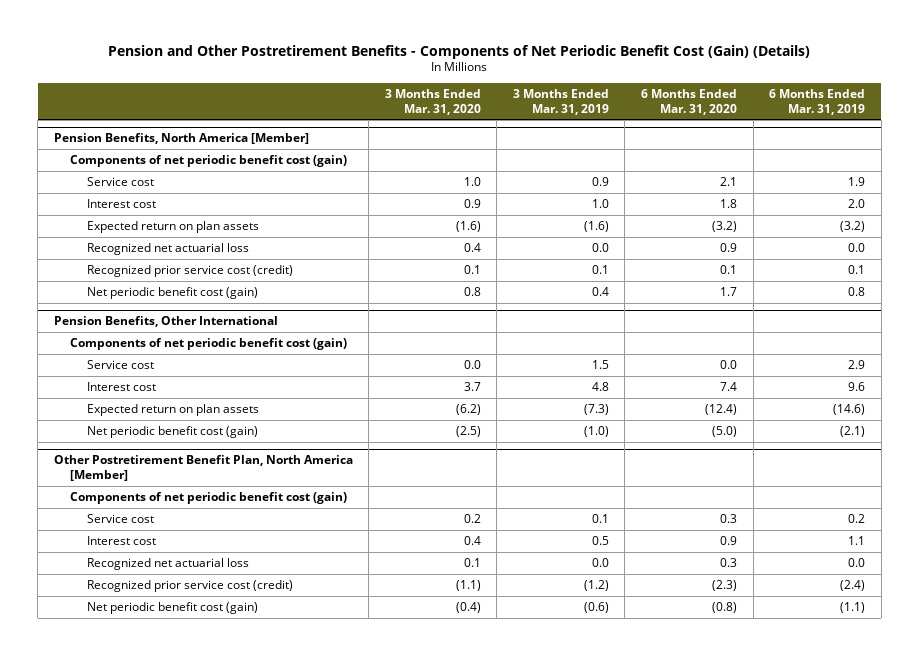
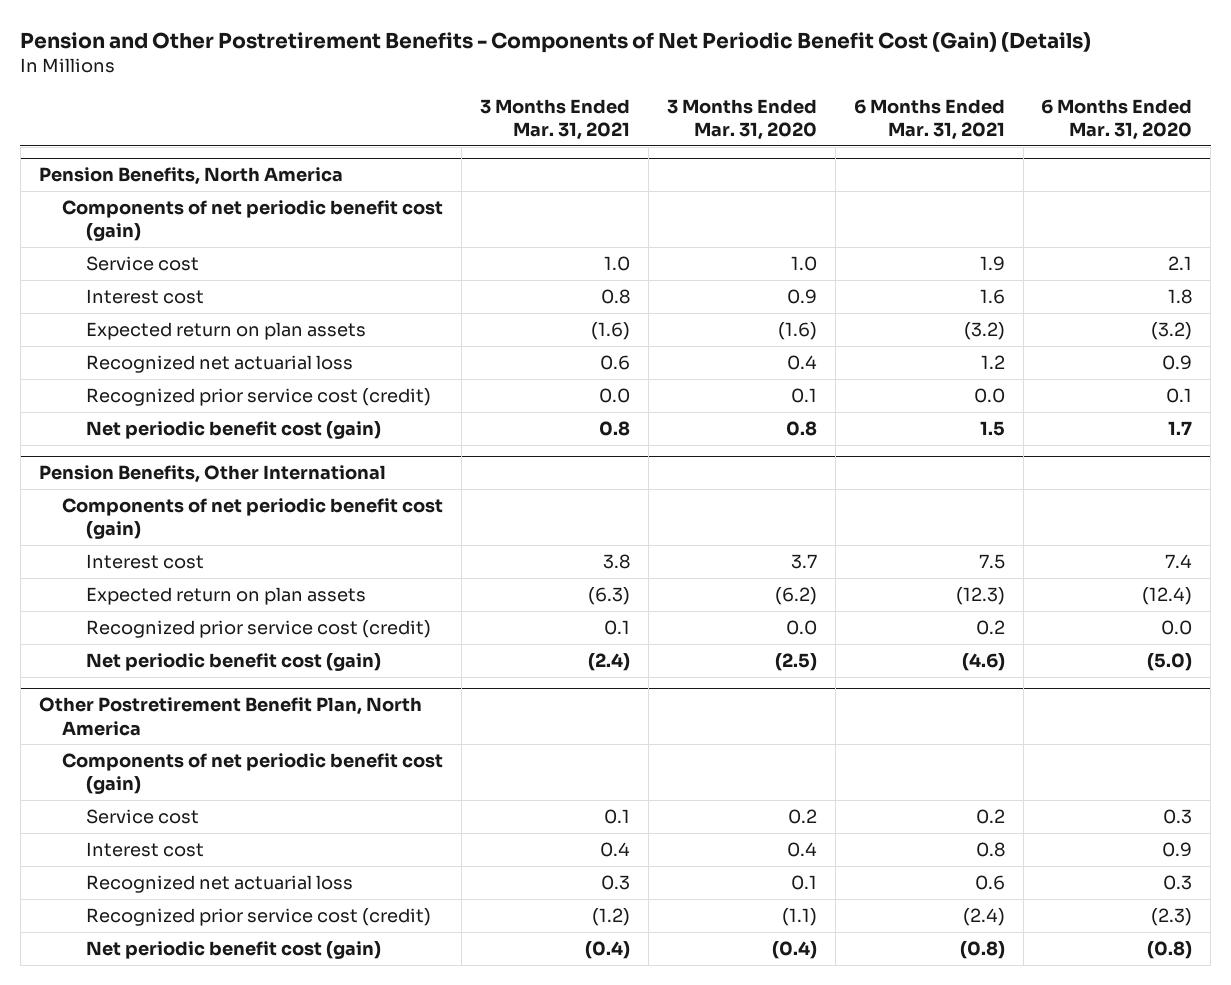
- | 3 Months Ended Mar. 31, 2020 | 3 Months Ended Mar. 31, 2019 | 6 Months Ended Mar. 31, 2020 | 6 Months Ended Mar. 31, 2019
+ | 3 Months Ended Mar. 31, 2021 | 3 Months Ended Mar. 31, 2020 | 6 Months Ended Mar. 31, 2021 | 6 Months Ended Mar. 31, 2020
- Pension Benefits, North America [Member]
+ Pension Benefits, North America
@ Pension Benefits, Other International
- Service cost | 0.0 | 1.5 | 0.0 | 2.9
+ Recognized prior service cost (credit) | 0.1 | 0.0 | 0.2 | 0.0
- Other Postretirement Benefit Plan, North America [Member]
+ Other Postretirement Benefit Plan, North America

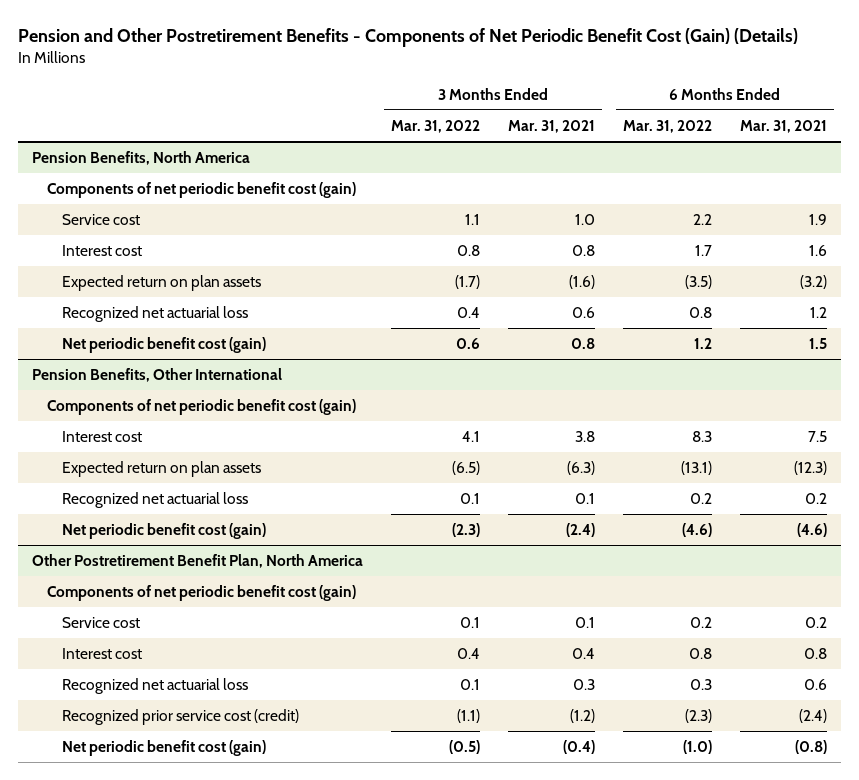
- | 3 Months Ended Mar. 31, 2021 | 3 Months Ended Mar. 31, 2020 | 6 Months Ended Mar. 31, 2021 | 6 Months Ended Mar. 31, 2020
+ | 3 Months Ended Mar. 31, 2022 | 3 Months Ended Mar. 31, 2021 | 6 Months Ended Mar. 31, 2022 | 6 Months Ended Mar. 31, 2021
@ Pension Benefits, North America
- Recognized prior service cost (credit) | 0.0 | 0.1 | 0.0 | 0.1
@ Pension Benefits, Other International
- Recognized prior service cost (credit) | 0.1 | 0.0 | 0.2 | 0.0
+ Recognized net actuarial loss | 0.1 | 0.1 | 0.2 | 0.2

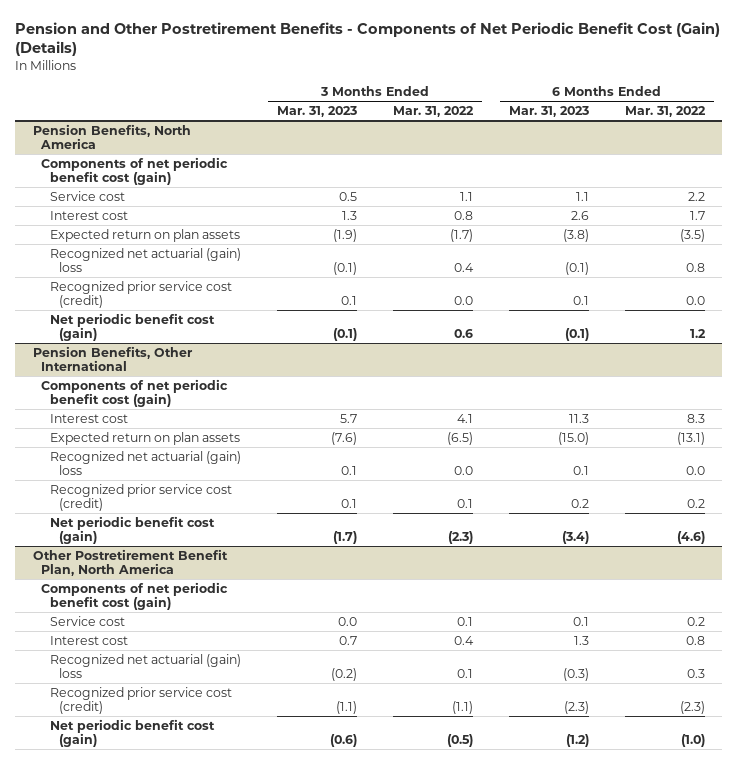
- | 3 Months Ended Mar. 31, 2022 | 3 Months Ended Mar. 31, 2021 | 6 Months Ended Mar. 31, 2022 | 6 Months Ended Mar. 31, 2021
+ | 3 Months Ended Mar. 31, 2023 | 3 Months Ended Mar. 31, 2022 | 6 Months Ended Mar. 31, 2023 | 6 Months Ended Mar. 31, 2022
@ Pension Benefits, North America
- Recognized net actuarial loss | 0.4 | 0.6 | 0.8 | 1.2
+ Recognized net actuarial (gain) loss | (0.1) | 0.4 | (0.1) | 0.8
+ Recognized prior service cost (credit) | 0.1 | 0.0 | 0.1 | 0.0
@ Pension Benefits, Other International
- Recognized net actuarial loss | 0.1 | 0.1 | 0.2 | 0.2
+ Recognized net actuarial (gain) loss | 0.1 | 0.0 | 0.1 | 0.0
+ Recognized prior service cost (credit) | 0.1 | 0.1 | 0.2 | 0.2
@ Other Postretirement Benefit Plan, North America
- Recognized net actuarial loss | 0.1 | 0.3 | 0.3 | 0.6
+ Recognized net actuarial (gain) loss | (0.2) | 0.1 | (0.3) | 0.3

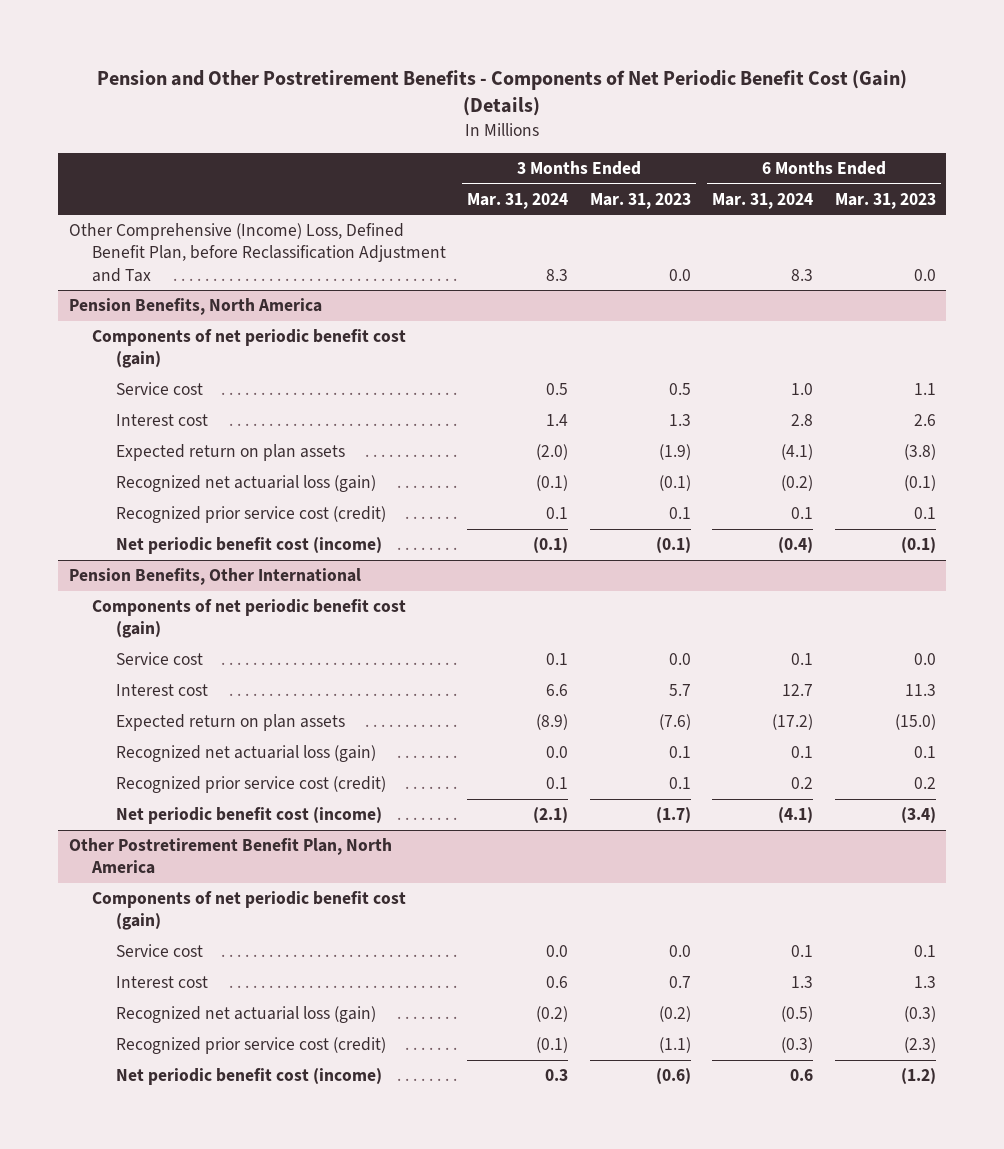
- | 3 Months Ended Mar. 31, 2023 | 3 Months Ended Mar. 31, 2022 | 6 Months Ended Mar. 31, 2023 | 6 Months Ended Mar. 31, 2022
+ | 3 Months Ended Mar. 31, 2024 | 3 Months Ended Mar. 31, 2023 | 6 Months Ended Mar. 31, 2024 | 6 Months Ended Mar. 31, 2023
+ Other Comprehensive (Income) Loss, Defined Benefit Plan, before Reclassification Adjustment and Tax | 8.3 | 0.0 | 8.3 | 0.0
@ Pension Benefits, North America
- Recognized net actuarial (gain) loss | (0.1) | 0.4 | (0.1) | 0.8
+ Recognized net actuarial loss (gain) | (0.1) | (0.1) | (0.2) | (0.1)
- Net periodic benefit cost (gain) | (0.1) | 0.6 | (0.1) | 1.2
+ Net periodic benefit cost (income) | (0.1) | (0.1) | (0.4) | (0.1)
@ Pension Benefits, Other International
+ Service cost | 0.1 | 0.0 | 0.1 | 0.0
- Recognized net actuarial (gain) loss | 0.1 | 0.0 | 0.1 | 0.0
+ Recognized net actuarial loss (gain) | 0.0 | 0.1 | 0.1 | 0.1
- Net periodic benefit cost (gain) | (1.7) | (2.3) | (3.4) | (4.6)
+ Net periodic benefit cost (income) | (2.1) | (1.7) | (4.1) | (3.4)
@ Other Postretirement Benefit Plan, North America
- Recognized net actuarial (gain) loss | (0.2) | 0.1 | (0.3) | 0.3
+ Recognized net actuarial loss (gain) | (0.2) | (0.2) | (0.5) | (0.3)
- Net periodic benefit cost (gain) | (0.6) | (0.5) | (1.2) | (1.0)
+ Net periodic benefit cost (income) | 0.3 | (0.6) | 0.6 | (1.2)

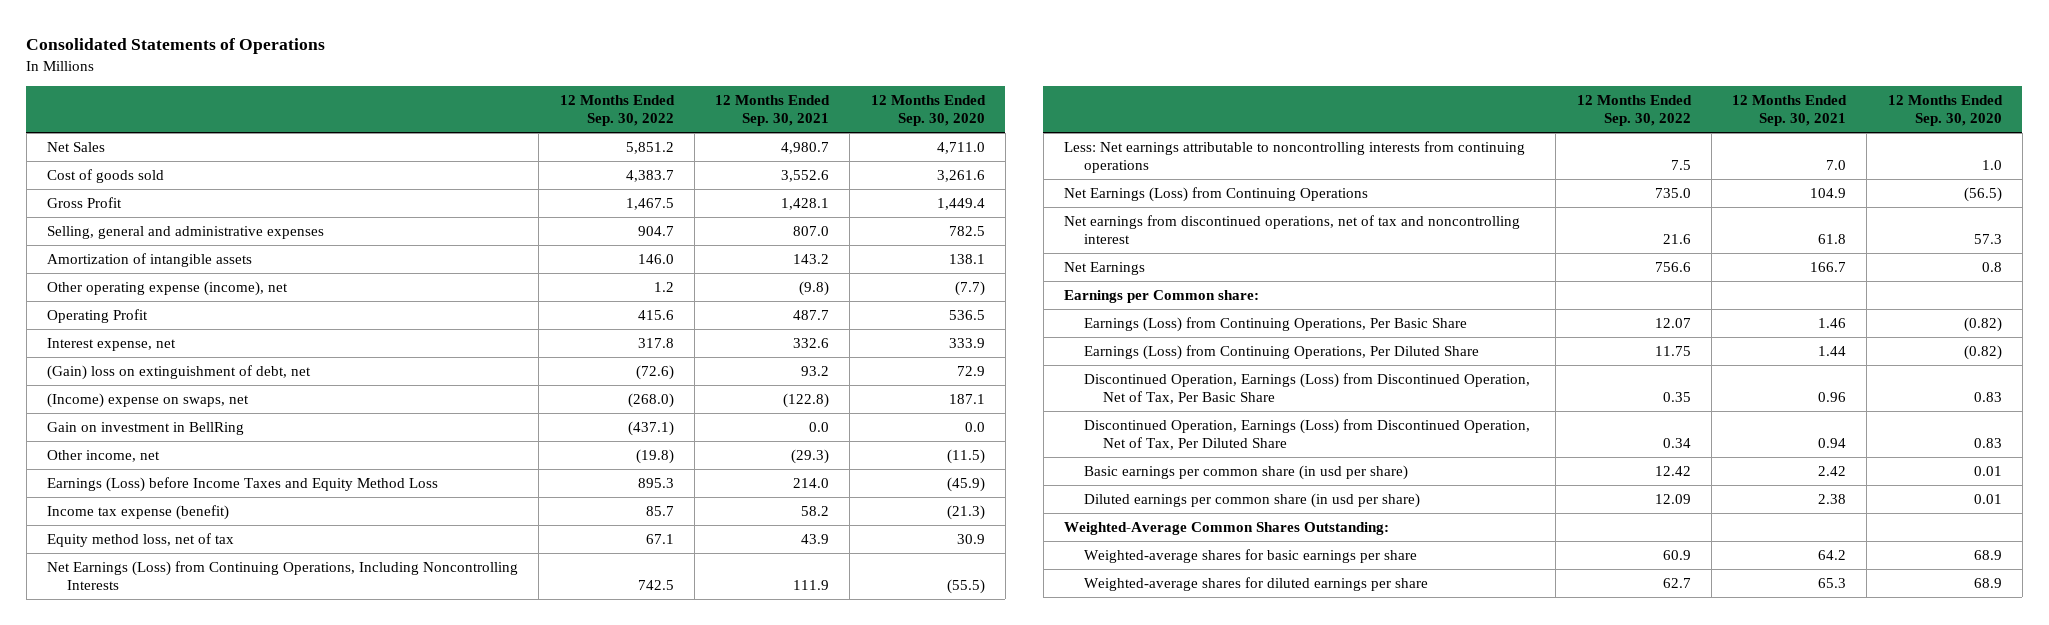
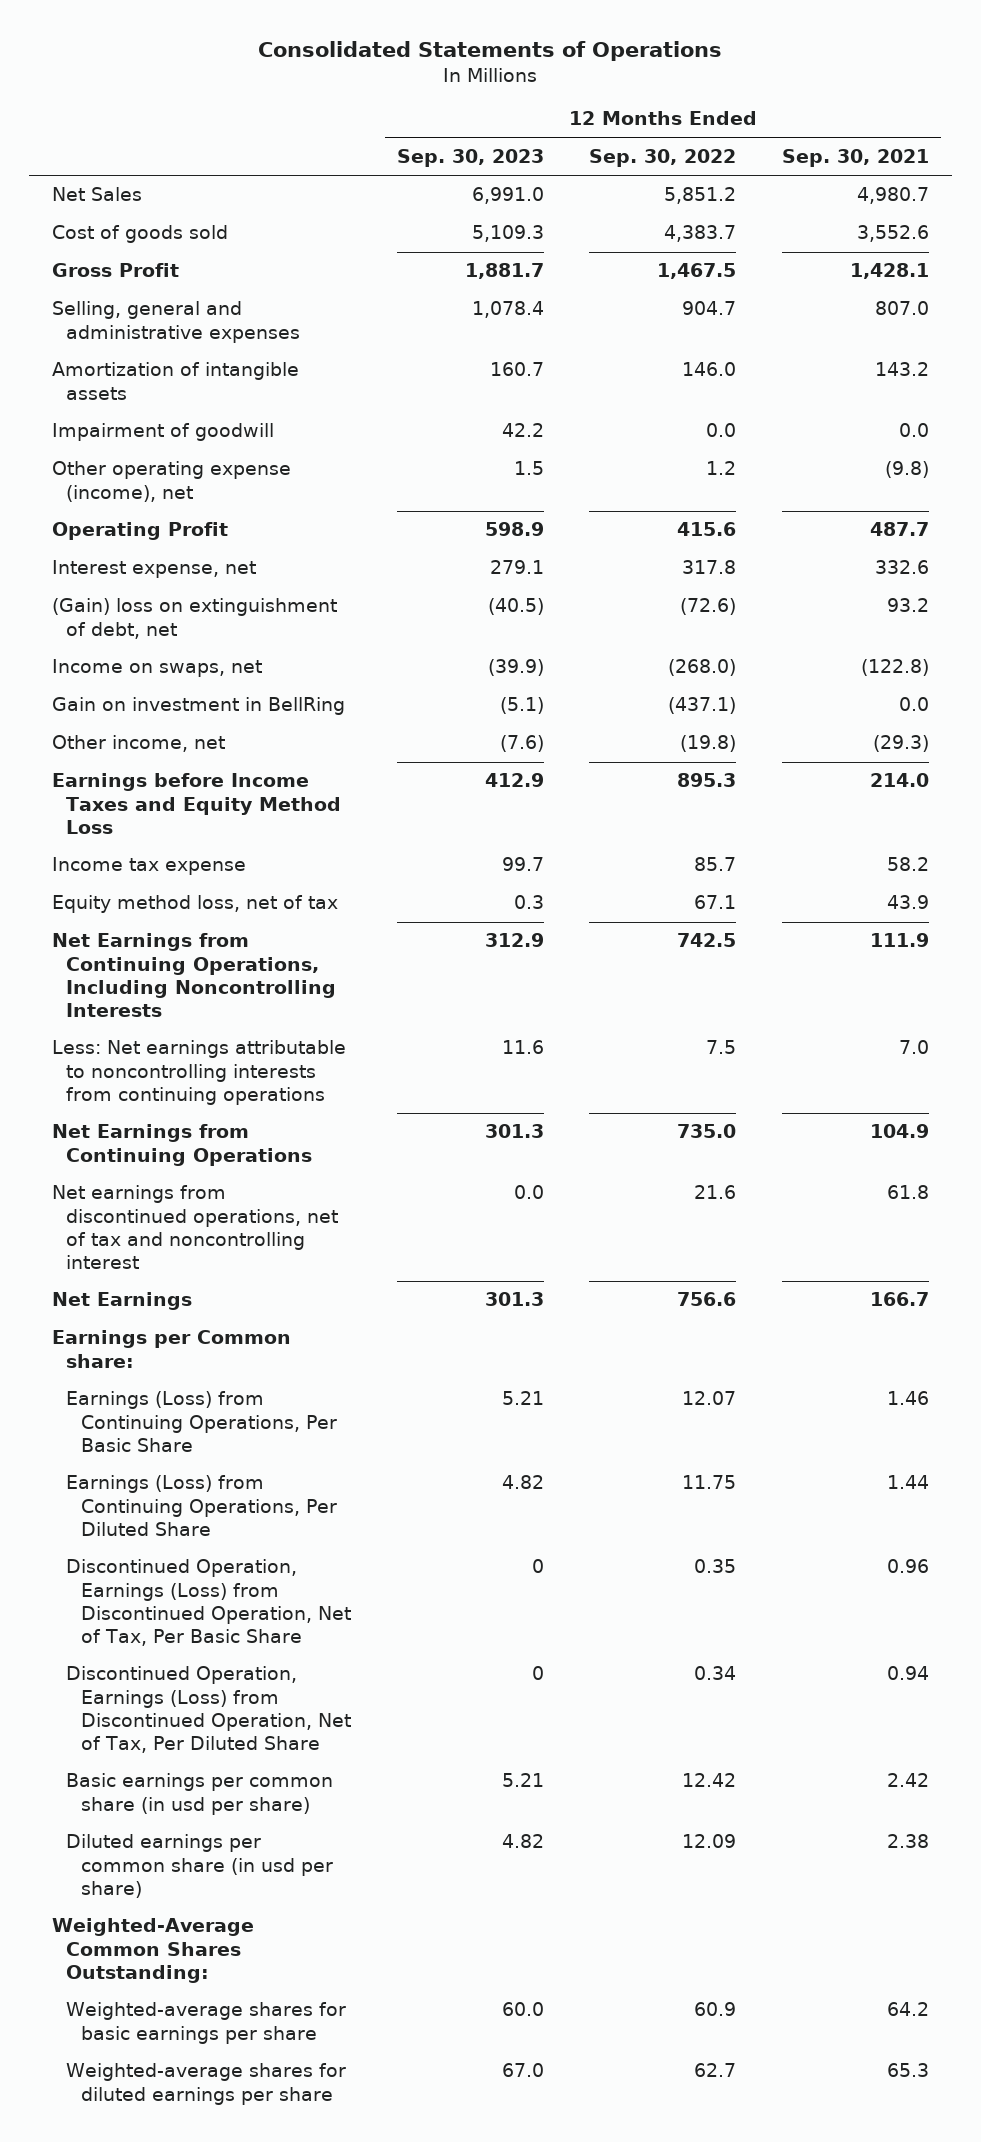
- | 12 Months Ended Sep. 30, 2022 | 12 Months Ended Sep. 30, 2021 | 12 Months Ended Sep. 30, 2020
+ | 12 Months Ended Sep. 30, 2023 | 12 Months Ended Sep. 30, 2022 | 12 Months Ended Sep. 30, 2021
+ Impairment of goodwill | 42.2 | 0.0 | 0.0
- (Income) expense on swaps, net | (268.0) | (122.8) | 187.1
+ Income on swaps, net | (39.9) | (268.0) | (122.8)
- Earnings (Loss) before Income Taxes and Equity Method Loss | 895.3 | 214.0 | (45.9)
- Income tax expense (benefit) | 85.7 | 58.2 | (21.3)
+ Earnings before Income Taxes and Equity Method Loss | 412.9 | 895.3 | 214.0
+ Income tax expense | 99.7 | 85.7 | 58.2
- Net Earnings (Loss) from Continuing Operations, Including Noncontrolling Interests | 742.5 | 111.9 | (55.5)
+ Net Earnings from Continuing Operations, Including Noncontrolling Interests | 312.9 | 742.5 | 111.9
- Net Earnings (Loss) from Continuing Operations | 735.0 | 104.9 | (56.5)
+ Net Earnings from Continuing Operations | 301.3 | 735.0 | 104.9

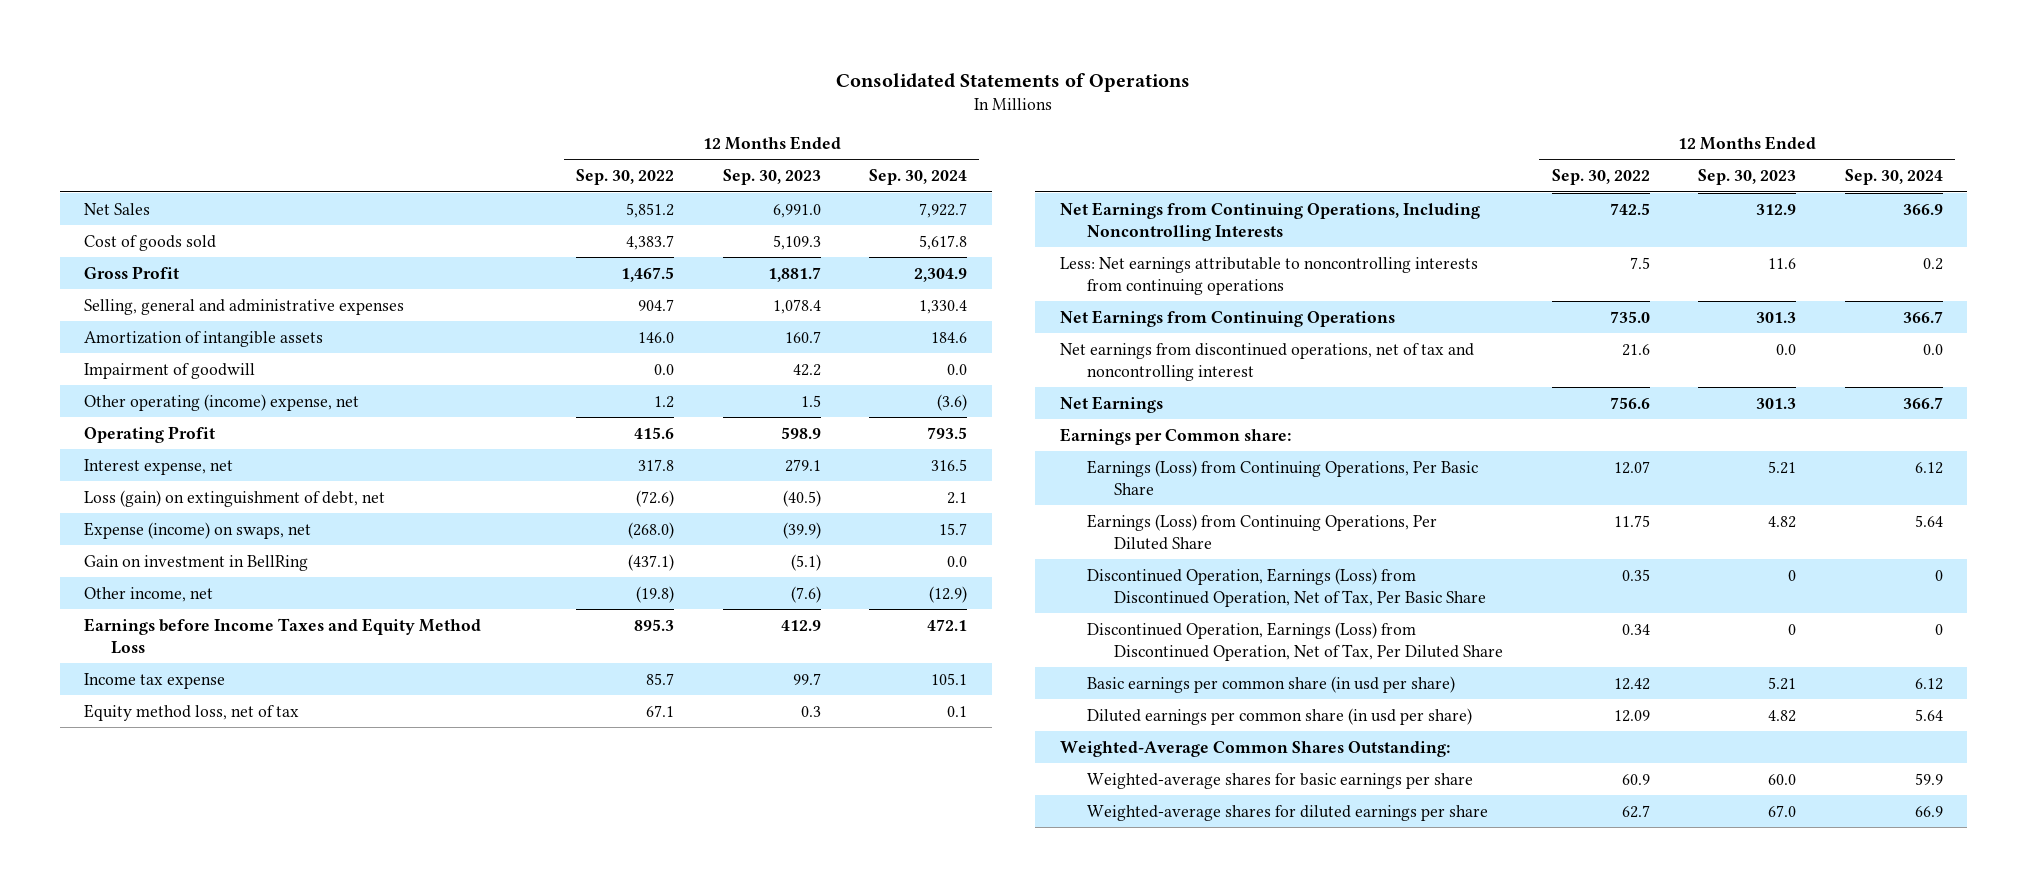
- | 12 Months Ended Sep. 30, 2023 | 12 Months Ended Sep. 30, 2022 | 12 Months Ended Sep. 30, 2021
+ | 12 Months Ended Sep. 30, 2022 | 12 Months Ended Sep. 30, 2023 | 12 Months Ended Sep. 30, 2024
- Other operating expense (income), net | 1.5 | 1.2 | (9.8)
+ Other operating (income) expense, net | 1.2 | 1.5 | (3.6)
- (Gain) loss on extinguishment of debt, net | (40.5) | (72.6) | 93.2
- Income on swaps, net | (39.9) | (268.0) | (122.8)
+ Loss (gain) on extinguishment of debt, net | (72.6) | (40.5) | 2.1
+ Expense (income) on swaps, net | (268.0) | (39.9) | 15.7

